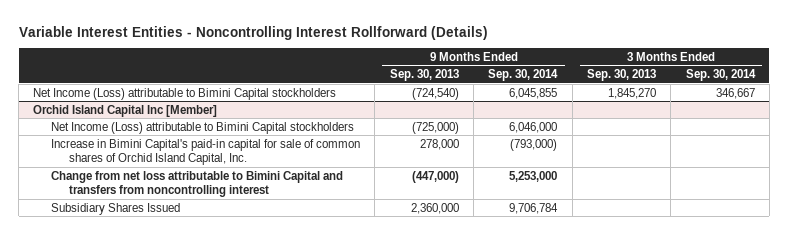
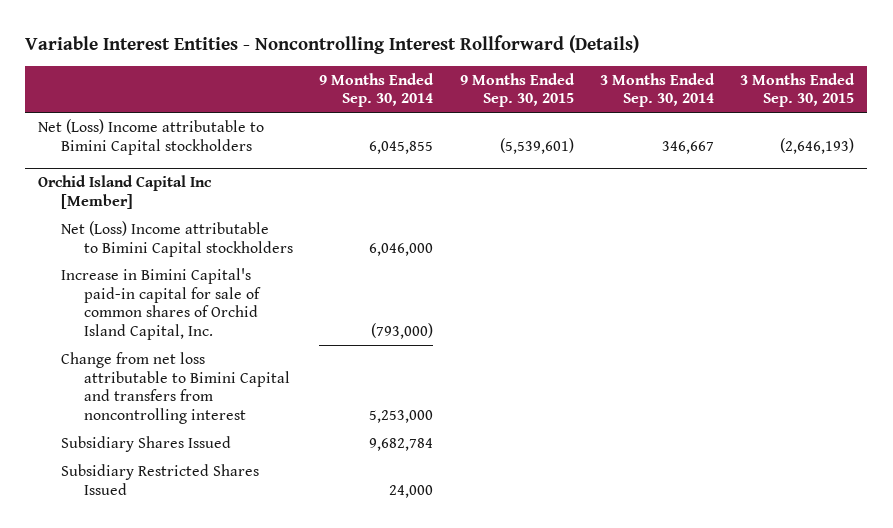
- | 9 Months Ended Sep. 30, 2013 | 9 Months Ended Sep. 30, 2014 | 3 Months Ended Sep. 30, 2013 | 3 Months Ended Sep. 30, 2014
+ | 9 Months Ended Sep. 30, 2014 | 9 Months Ended Sep. 30, 2015 | 3 Months Ended Sep. 30, 2014 | 3 Months Ended Sep. 30, 2015
- Net Income (Loss) attributable to Bimini Capital stockholders | (724,540) | 6,045,855 | 1,845,270 | 346,667
+ Net (Loss) Income attributable to Bimini Capital stockholders | 6,045,855 | (5,539,601) | 346,667 | (2,646,193)
@ Orchid Island Capital Inc [Member]
- Net Income (Loss) attributable to Bimini Capital stockholders | (725,000) | 6,046,000 | |
+ Net (Loss) Income attributable to Bimini Capital stockholders | 6,046,000 | | |
- Subsidiary Shares Issued | 2,360,000 | 9,706,784 | |
+ Subsidiary Shares Issued | 9,682,784 | | |
+ Subsidiary Restricted Shares Issued | 24,000 | | |

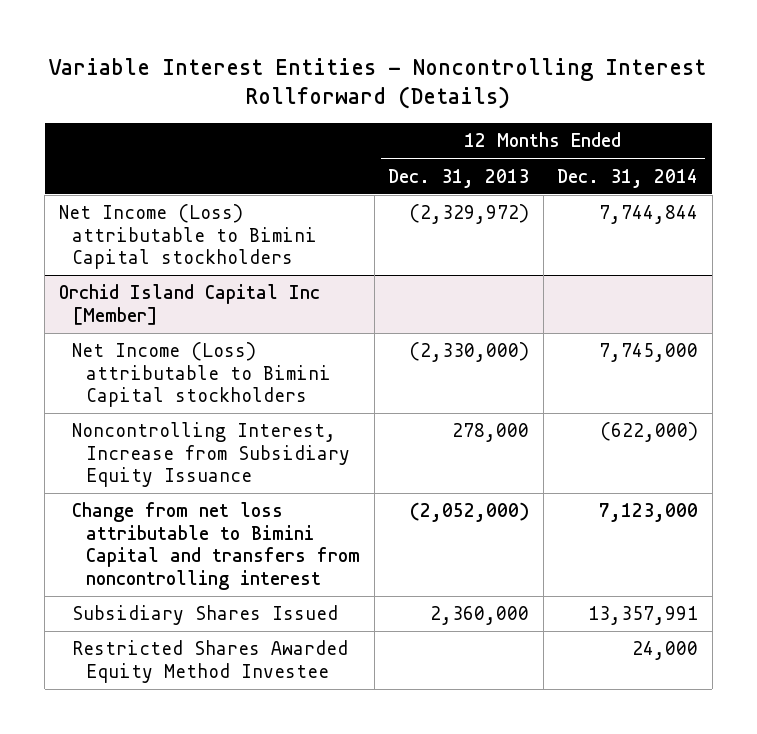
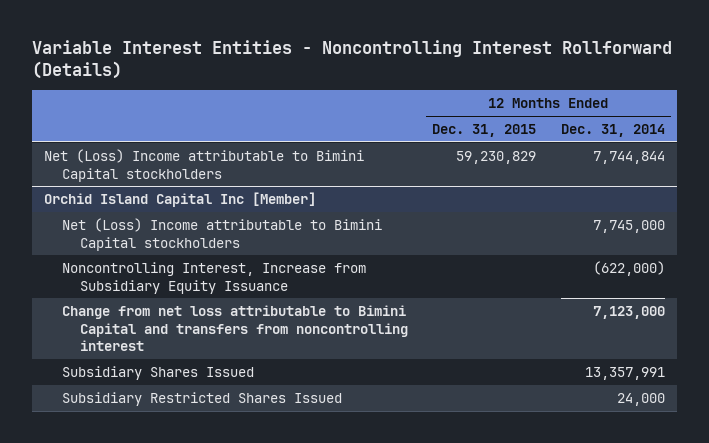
- | 12 Months Ended Dec. 31, 2013 | 12 Months Ended Dec. 31, 2014
+ | 12 Months Ended Dec. 31, 2015 | 12 Months Ended Dec. 31, 2014
- Net Income (Loss) attributable to Bimini Capital stockholders | (2,329,972) | 7,744,844
+ Net (Loss) Income attributable to Bimini Capital stockholders | 59,230,829 | 7,744,844
@ Orchid Island Capital Inc [Member]
- Net Income (Loss) attributable to Bimini Capital stockholders | (2,330,000) | 7,745,000
+ Net (Loss) Income attributable to Bimini Capital stockholders | | 7,745,000
- Restricted Shares Awarded Equity Method Investee | | 24,000
+ Subsidiary Restricted Shares Issued | | 24,000

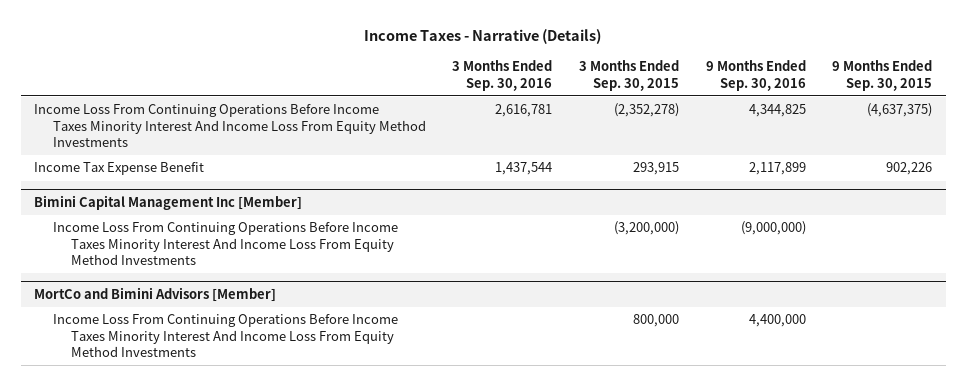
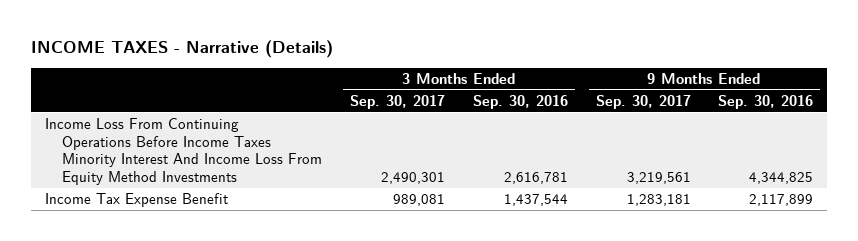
- Income Taxes - Narrative (Details)
+ INCOME TAXES - Narrative (Details)
- | 3 Months Ended Sep. 30, 2016 | 3 Months Ended Sep. 30, 2015 | 9 Months Ended Sep. 30, 2016 | 9 Months Ended Sep. 30, 2015
+ | 3 Months Ended Sep. 30, 2017 | 3 Months Ended Sep. 30, 2016 | 9 Months Ended Sep. 30, 2017 | 9 Months Ended Sep. 30, 2016
- Bimini Capital Management Inc [Member]
- Income Loss From Continuing Operations Before Income Taxes Minority Interest And Income Loss From Equity Method Investments | | (3,200,000) | (9,000,000) |
- MortCo and Bimini Advisors [Member]
- Income Loss From Continuing Operations Before Income Taxes Minority Interest And Income Loss From Equity Method Investments | | 800,000 | 4,400,000 |

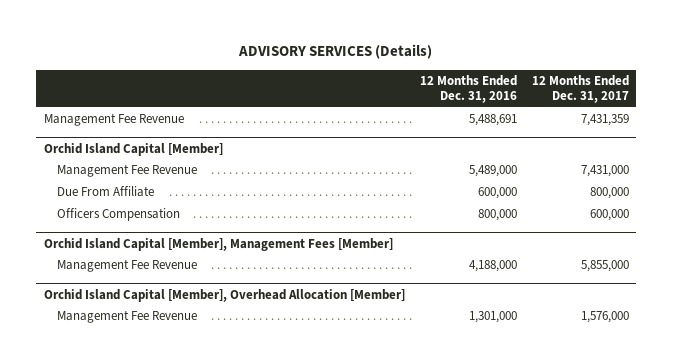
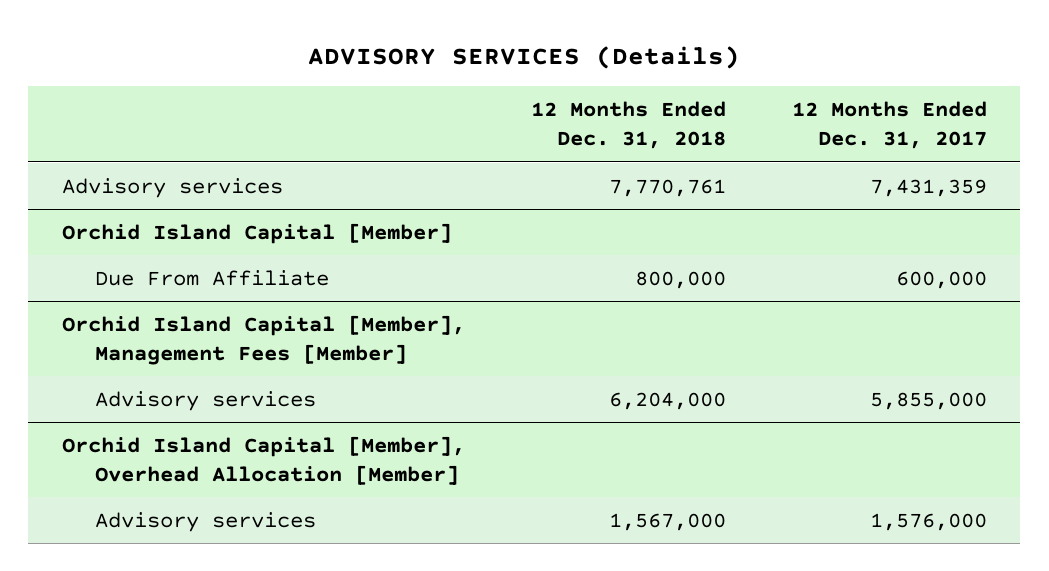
- | 12 Months Ended Dec. 31, 2016 | 12 Months Ended Dec. 31, 2017
+ | 12 Months Ended Dec. 31, 2018 | 12 Months Ended Dec. 31, 2017
- Management Fee Revenue | 5,488,691 | 7,431,359
+ Advisory services | 7,770,761 | 7,431,359
@ Orchid Island Capital [Member]
- Management Fee Revenue | 5,489,000 | 7,431,000
- Due From Affiliate | 600,000 | 800,000
- Officers Compensation | 800,000 | 600,000
+ Due From Affiliate | 800,000 | 600,000
@ Orchid Island Capital [Member], Management Fees [Member]
- Management Fee Revenue | 4,188,000 | 5,855,000
+ Advisory services | 6,204,000 | 5,855,000
@ Orchid Island Capital [Member], Overhead Allocation [Member]
- Management Fee Revenue | 1,301,000 | 1,576,000
+ Advisory services | 1,567,000 | 1,576,000

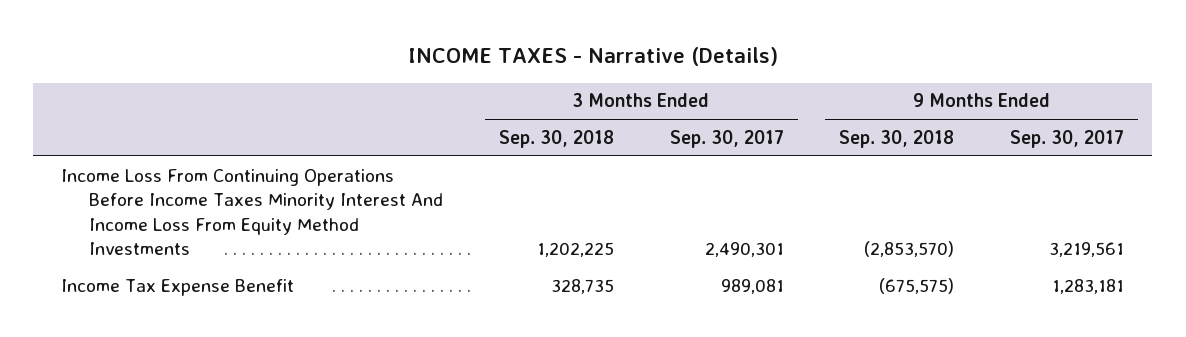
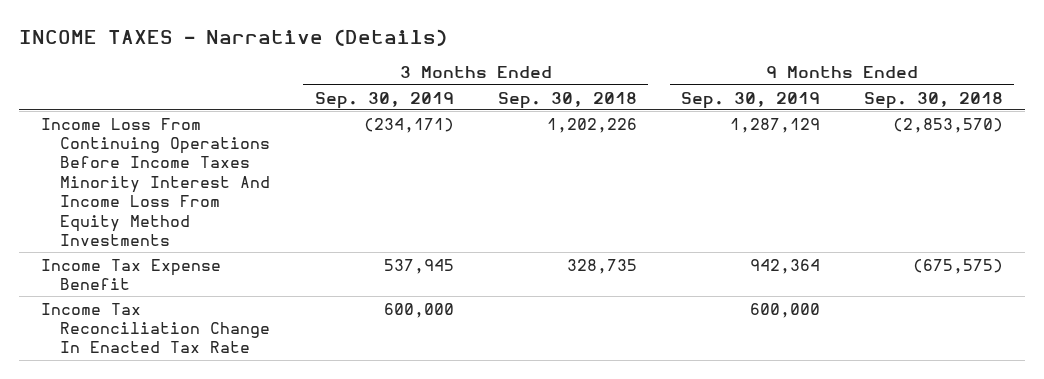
- | 3 Months Ended Sep. 30, 2018 | 3 Months Ended Sep. 30, 2017 | 9 Months Ended Sep. 30, 2018 | 9 Months Ended Sep. 30, 2017
+ | 3 Months Ended Sep. 30, 2019 | 3 Months Ended Sep. 30, 2018 | 9 Months Ended Sep. 30, 2019 | 9 Months Ended Sep. 30, 2018
- Income Loss From Continuing Operations Before Income Taxes Minority Interest And Income Loss From Equity Method Investments | 1,202,225 | 2,490,301 | (2,853,570) | 3,219,561
+ Income Loss From Continuing Operations Before Income Taxes Minority Interest And Income Loss From Equity Method Investments | (234,171) | 1,202,226 | 1,287,129 | (2,853,570)
+ Income Tax Reconciliation Change In Enacted Tax Rate | 600,000 | | 600,000 |

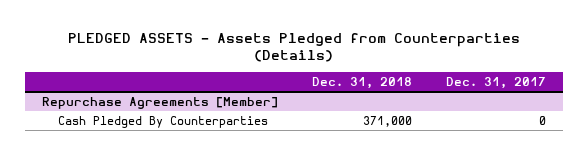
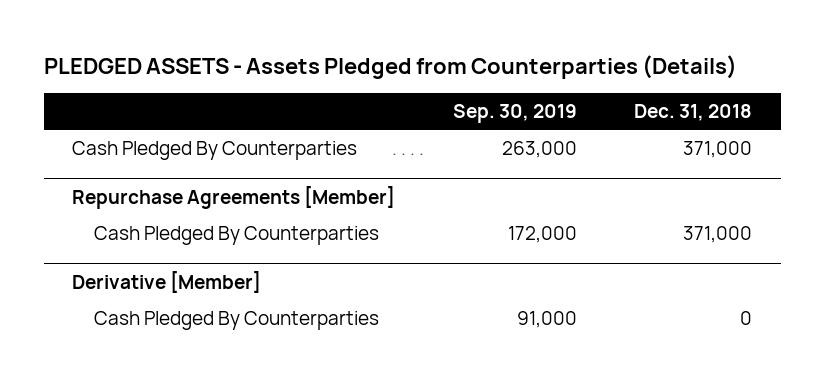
- | Dec. 31, 2018 | Dec. 31, 2017
+ | Sep. 30, 2019 | Dec. 31, 2018
+ Cash Pledged By Counterparties | 263,000 | 371,000
+ Derivative [Member]
+ Cash Pledged By Counterparties | 91,000 | 0

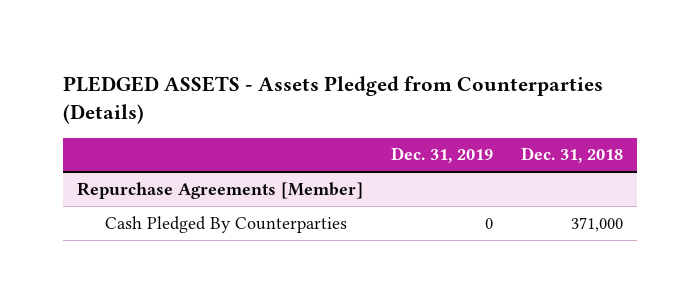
- | Sep. 30, 2019 | Dec. 31, 2018
+ | Dec. 31, 2019 | Dec. 31, 2018
- Cash Pledged By Counterparties | 263,000 | 371,000
- Derivative [Member]
- Cash Pledged By Counterparties | 91,000 | 0

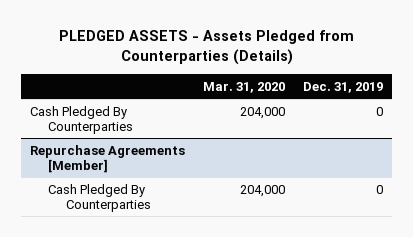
- | Dec. 31, 2019 | Dec. 31, 2018
+ | Mar. 31, 2020 | Dec. 31, 2019
+ Cash Pledged By Counterparties | 204,000 | 0

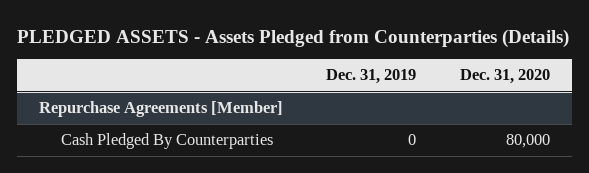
- | Mar. 31, 2020 | Dec. 31, 2019
+ | Dec. 31, 2019 | Dec. 31, 2020
- Cash Pledged By Counterparties | 204,000 | 0

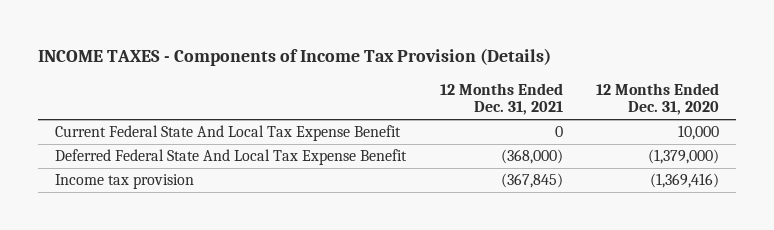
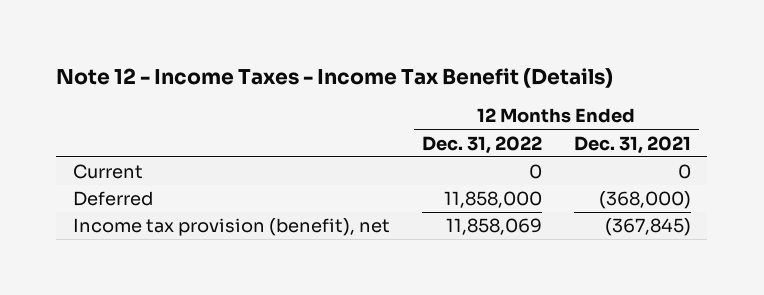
- INCOME TAXES - Components of Income Tax Provision (Details)
+ Note 12 - Income Taxes - Income Tax Benefit (Details)
- | 12 Months Ended Dec. 31, 2021 | 12 Months Ended Dec. 31, 2020
+ | 12 Months Ended Dec. 31, 2022 | 12 Months Ended Dec. 31, 2021
- Current Federal State And Local Tax Expense Benefit | 0 | 10,000
- Deferred Federal State And Local Tax Expense Benefit | (368,000) | (1,379,000)
- Income tax provision | (367,845) | (1,369,416)
+ Current | 0 | 0
+ Deferred | 11,858,000 | (368,000)
+ Income tax provision (benefit), net | 11,858,069 | (367,845)

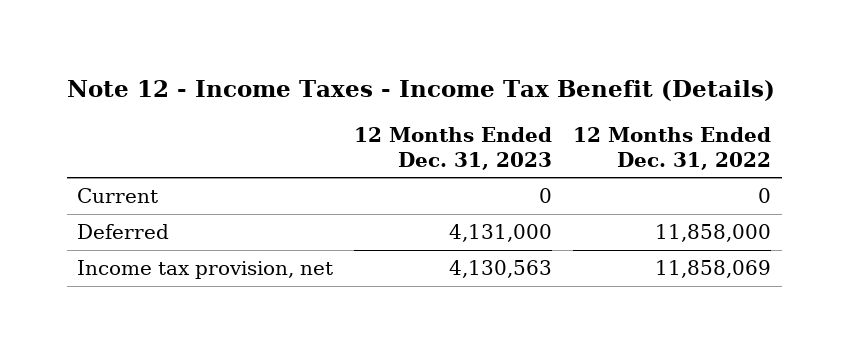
- | 12 Months Ended Dec. 31, 2022 | 12 Months Ended Dec. 31, 2021
+ | 12 Months Ended Dec. 31, 2023 | 12 Months Ended Dec. 31, 2022
- Income tax provision (benefit), net | 11,858,069 | (367,845)
+ Income tax provision, net | 4,130,563 | 11,858,069

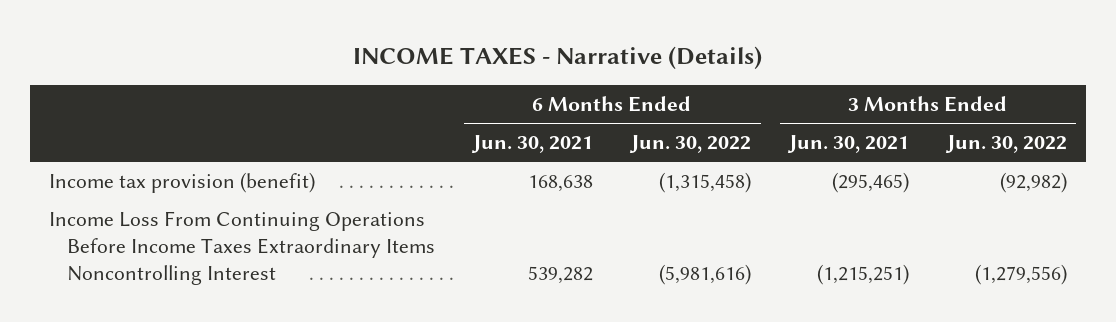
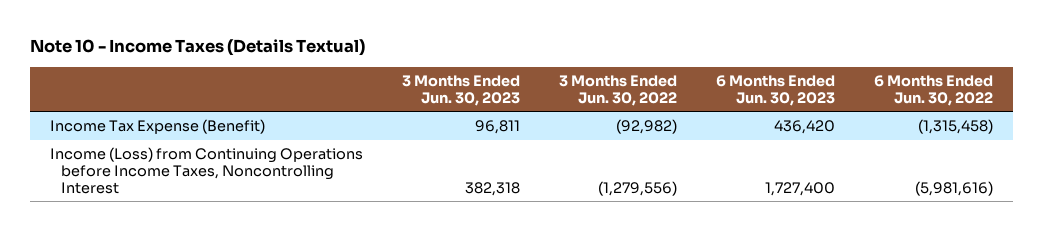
- INCOME TAXES - Narrative (Details)
+ Note 10 - Income Taxes (Details Textual)
- | 6 Months Ended Jun. 30, 2021 | 6 Months Ended Jun. 30, 2022 | 3 Months Ended Jun. 30, 2021 | 3 Months Ended Jun. 30, 2022
+ | 3 Months Ended Jun. 30, 2023 | 3 Months Ended Jun. 30, 2022 | 6 Months Ended Jun. 30, 2023 | 6 Months Ended Jun. 30, 2022
- Income tax provision (benefit) | 168,638 | (1,315,458) | (295,465) | (92,982)
- Income Loss From Continuing Operations Before Income Taxes Extraordinary Items Noncontrolling Interest | 539,282 | (5,981,616) | (1,215,251) | (1,279,556)
+ Income Tax Expense (Benefit) | 96,811 | (92,982) | 436,420 | (1,315,458)
+ Income (Loss) from Continuing Operations before Income Taxes, Noncontrolling Interest | 382,318 | (1,279,556) | 1,727,400 | (5,981,616)

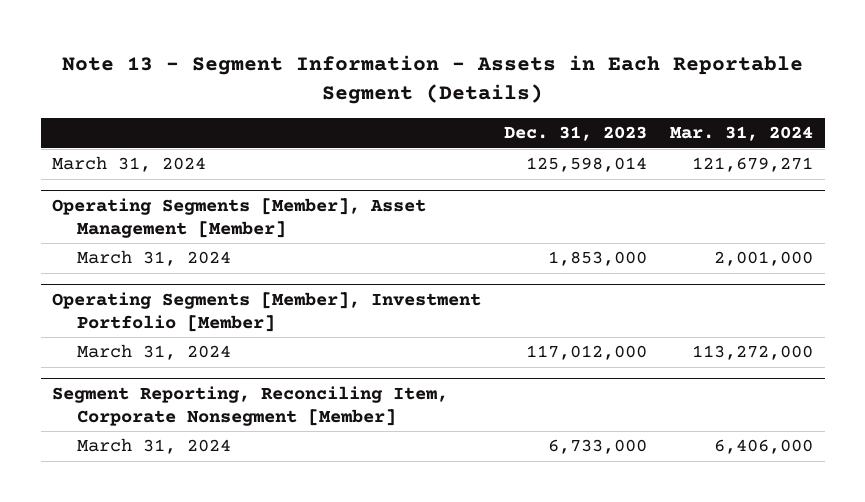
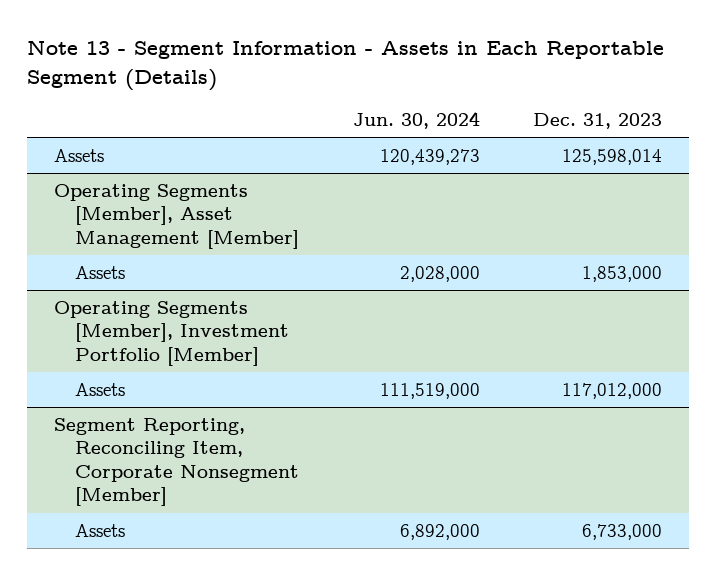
- | Dec. 31, 2023 | Mar. 31, 2024
+ | Jun. 30, 2024 | Dec. 31, 2023
- March 31, 2024 | 125,598,014 | 121,679,271
+ Assets | 120,439,273 | 125,598,014
@ Operating Segments [Member], Asset Management [Member]
- March 31, 2024 | 1,853,000 | 2,001,000
+ Assets | 2,028,000 | 1,853,000
@ Operating Segments [Member], Investment Portfolio [Member]
- March 31, 2024 | 117,012,000 | 113,272,000
+ Assets | 111,519,000 | 117,012,000
@ Segment Reporting, Reconciling Item, Corporate Nonsegment [Member]
- March 31, 2024 | 6,733,000 | 6,406,000
+ Assets | 6,892,000 | 6,733,000

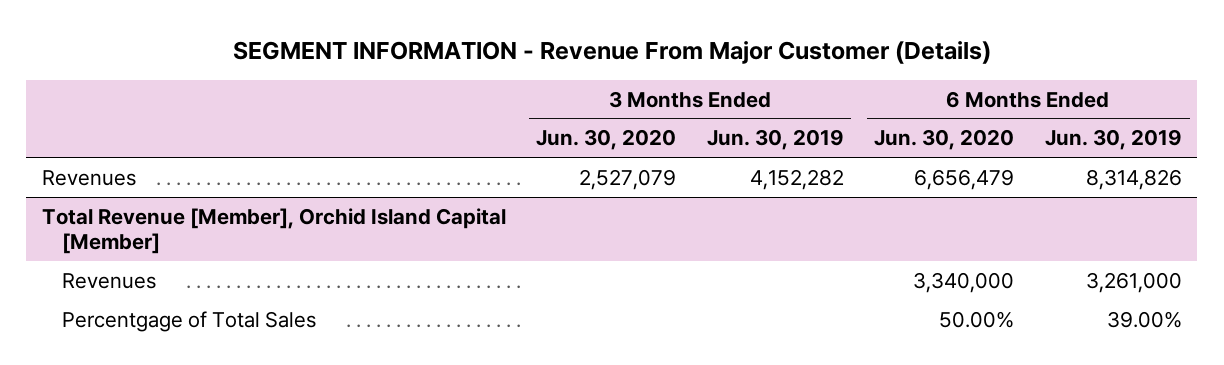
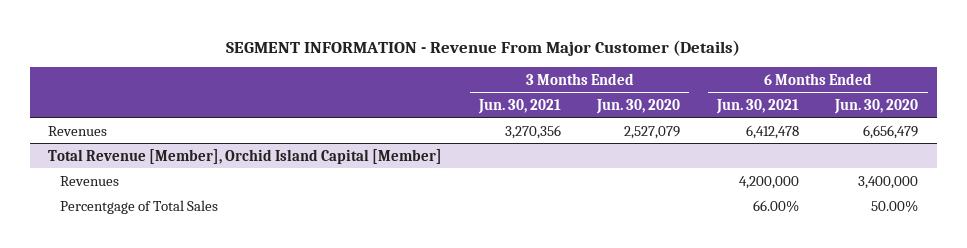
- | 3 Months Ended Jun. 30, 2020 | 3 Months Ended Jun. 30, 2019 | 6 Months Ended Jun. 30, 2020 | 6 Months Ended Jun. 30, 2019
+ | 3 Months Ended Jun. 30, 2021 | 3 Months Ended Jun. 30, 2020 | 6 Months Ended Jun. 30, 2021 | 6 Months Ended Jun. 30, 2020
@ Total Revenue [Member], Orchid Island Capital [Member]
- Revenues | | | 3,340,000 | 3,261,000
+ Revenues | | | 4,200,000 | 3,400,000

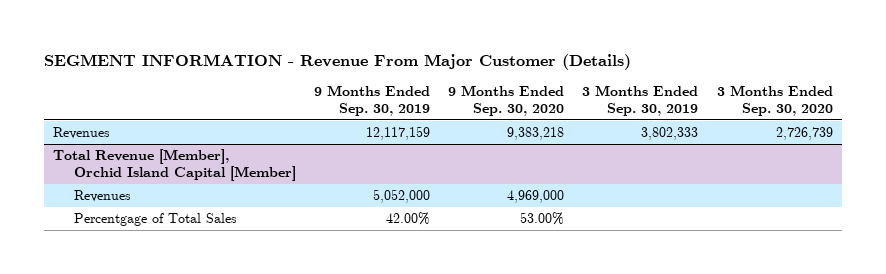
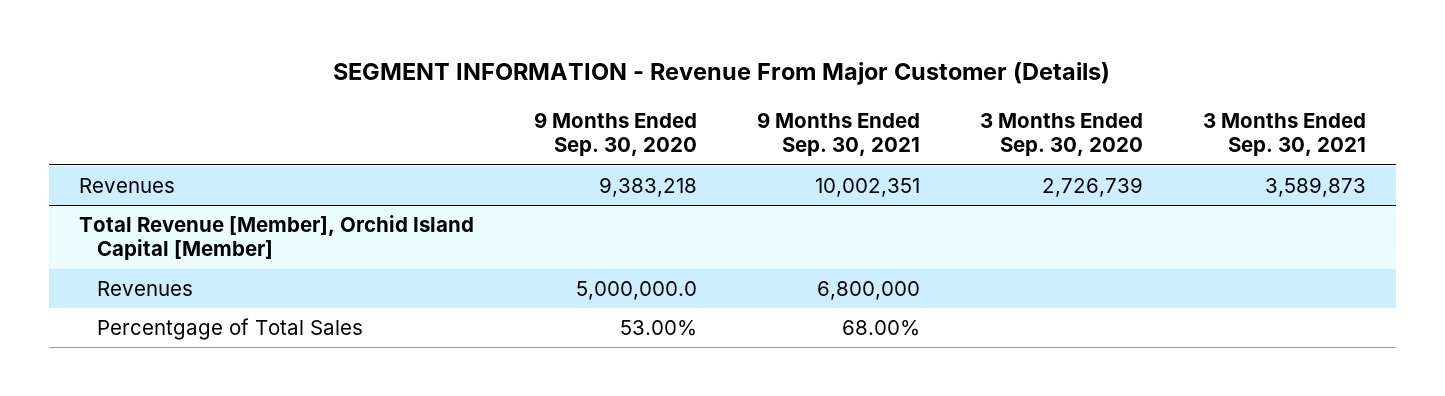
- | 9 Months Ended Sep. 30, 2019 | 9 Months Ended Sep. 30, 2020 | 3 Months Ended Sep. 30, 2019 | 3 Months Ended Sep. 30, 2020
+ | 9 Months Ended Sep. 30, 2020 | 9 Months Ended Sep. 30, 2021 | 3 Months Ended Sep. 30, 2020 | 3 Months Ended Sep. 30, 2021
@ Total Revenue [Member], Orchid Island Capital [Member]
- Revenues | 5,052,000 | 4,969,000 | |
+ Revenues | 5,000,000.0 | 6,800,000 | |

